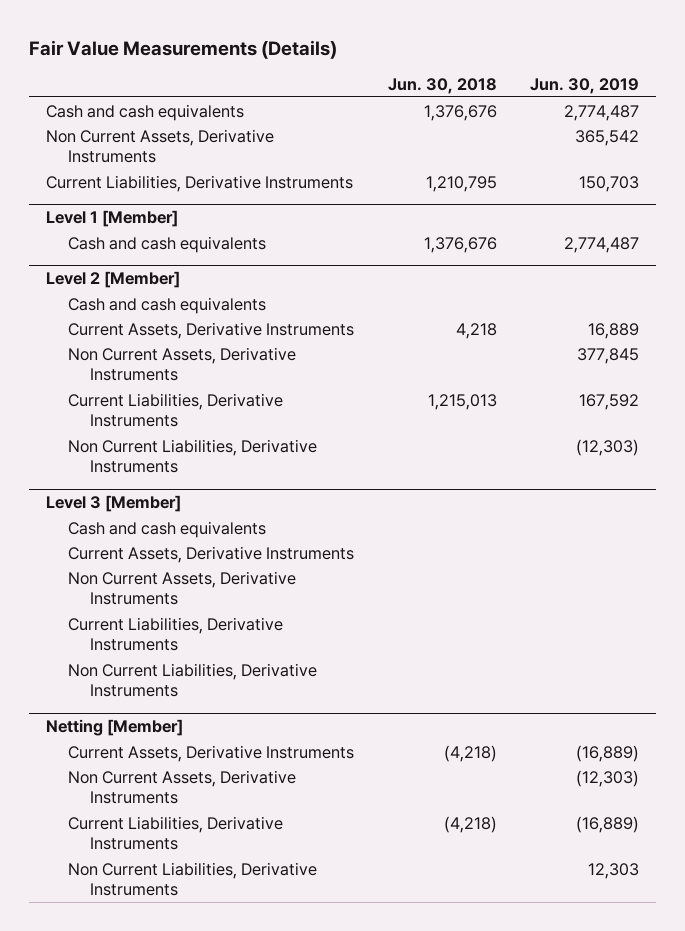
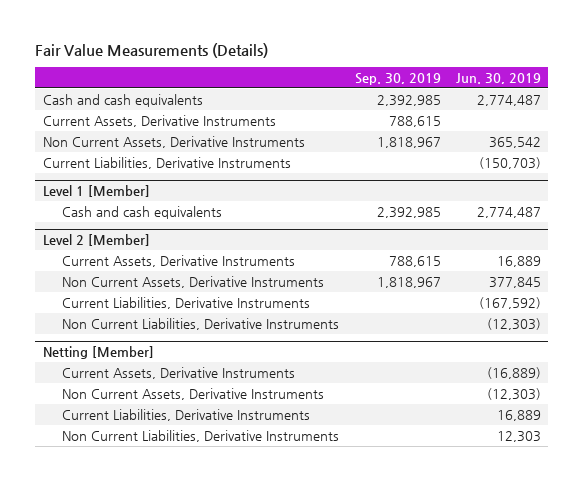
- | Jun. 30, 2018 | Jun. 30, 2019
+ | Sep. 30, 2019 | Jun. 30, 2019
+ Current Assets, Derivative Instruments | 788,615 |
- Current Liabilities, Derivative Instruments | 1,210,795 | 150,703
+ Current Liabilities, Derivative Instruments | | (150,703)
@ Level 2 [Member]
- Cash and cash equivalents
- Current Liabilities, Derivative Instruments | 1,215,013 | 167,592
+ Current Liabilities, Derivative Instruments | | (167,592)
- Level 3 [Member]
- Cash and cash equivalents
- Current Assets, Derivative Instruments
- Non Current Assets, Derivative Instruments
- Current Liabilities, Derivative Instruments
- Non Current Liabilities, Derivative Instruments
@ Netting [Member]
- Current Liabilities, Derivative Instruments | (4,218) | (16,889)
+ Current Liabilities, Derivative Instruments | | 16,889

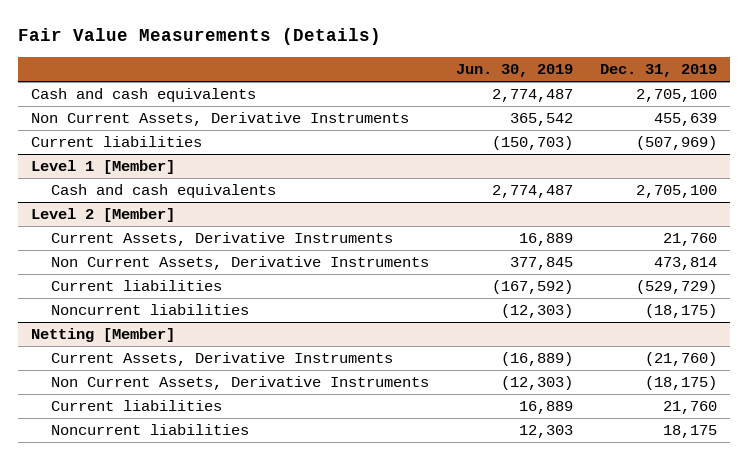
- | Sep. 30, 2019 | Jun. 30, 2019
+ | Jun. 30, 2019 | Dec. 31, 2019
- Current Assets, Derivative Instruments | 788,615 |
- Current Liabilities, Derivative Instruments | | (150,703)
+ Current liabilities | (150,703) | (507,969)
@ Level 2 [Member]
- Current Liabilities, Derivative Instruments | | (167,592)
- Non Current Liabilities, Derivative Instruments | | (12,303)
+ Current liabilities | (167,592) | (529,729)
+ Noncurrent liabilities | (12,303) | (18,175)
@ Netting [Member]
- Current Liabilities, Derivative Instruments | | 16,889
- Non Current Liabilities, Derivative Instruments | | 12,303
+ Current liabilities | 16,889 | 21,760
+ Noncurrent liabilities | 12,303 | 18,175

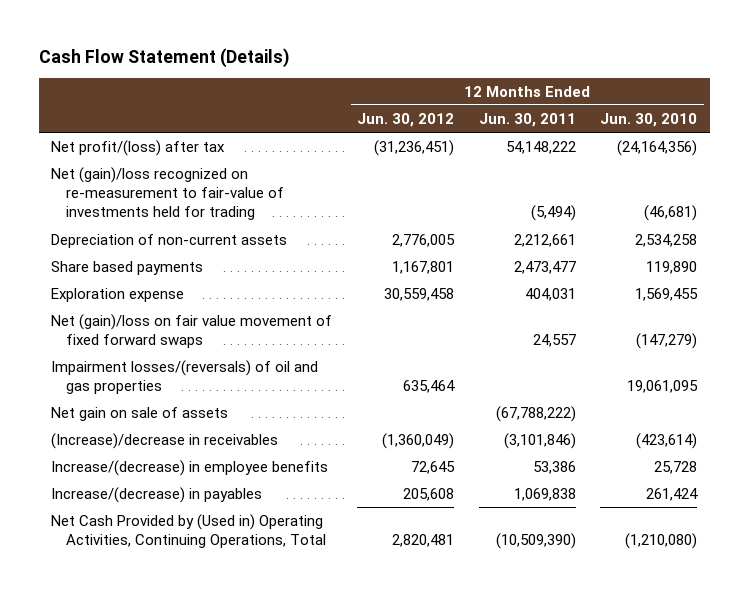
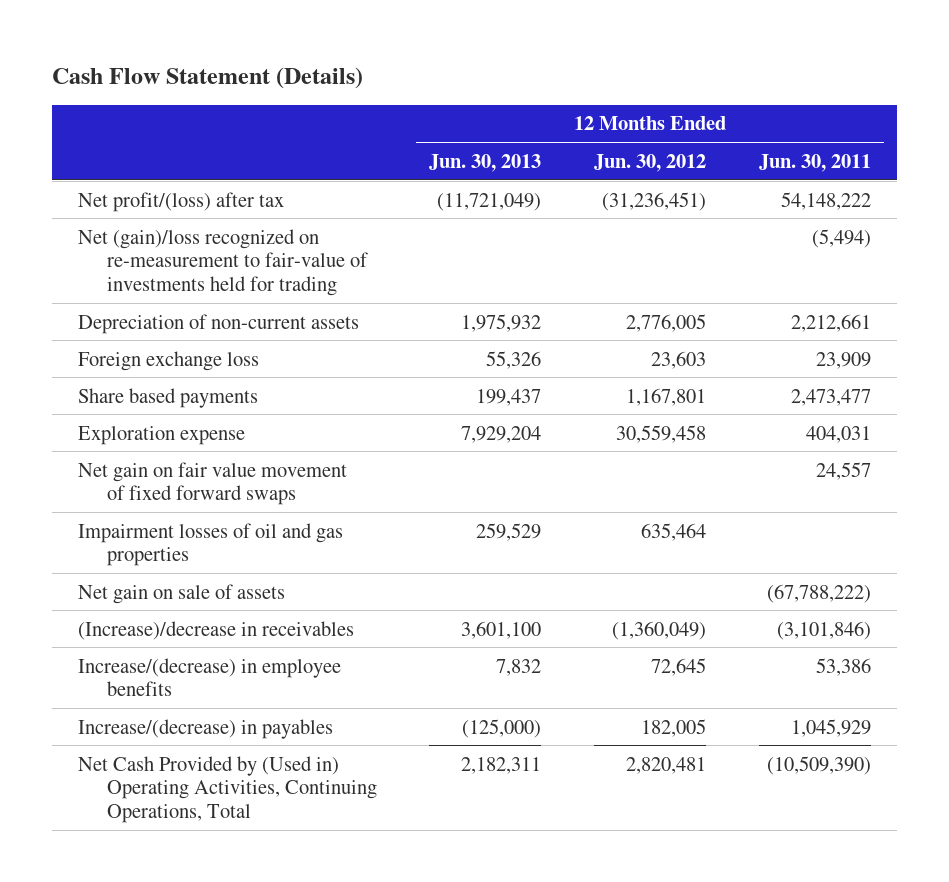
- | 12 Months Ended Jun. 30, 2012 | 12 Months Ended Jun. 30, 2011 | 12 Months Ended Jun. 30, 2010
+ | 12 Months Ended Jun. 30, 2013 | 12 Months Ended Jun. 30, 2012 | 12 Months Ended Jun. 30, 2011
+ Foreign exchange loss | 55,326 | 23,603 | 23,909
- Net (gain)/loss on fair value movement of fixed forward swaps | | 24,557 | (147,279)
- Impairment losses/(reversals) of oil and gas properties | 635,464 | | 19,061,095
+ Net gain on fair value movement of fixed forward swaps | | | 24,557
+ Impairment losses of oil and gas properties | 259,529 | 635,464 |
- Increase/(decrease) in payables | 205,608 | 1,069,838 | 261,424
+ Increase/(decrease) in payables | (125,000) | 182,005 | 1,045,929

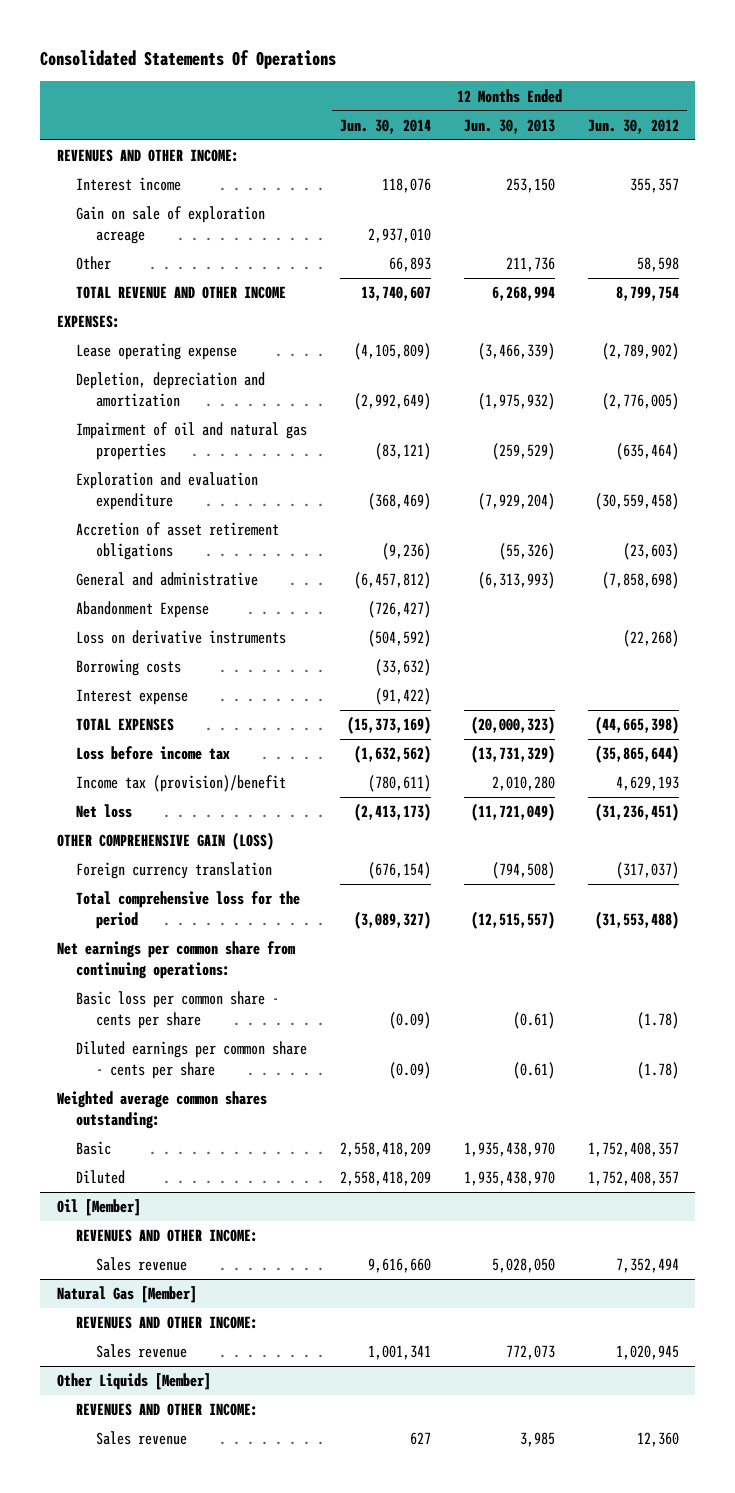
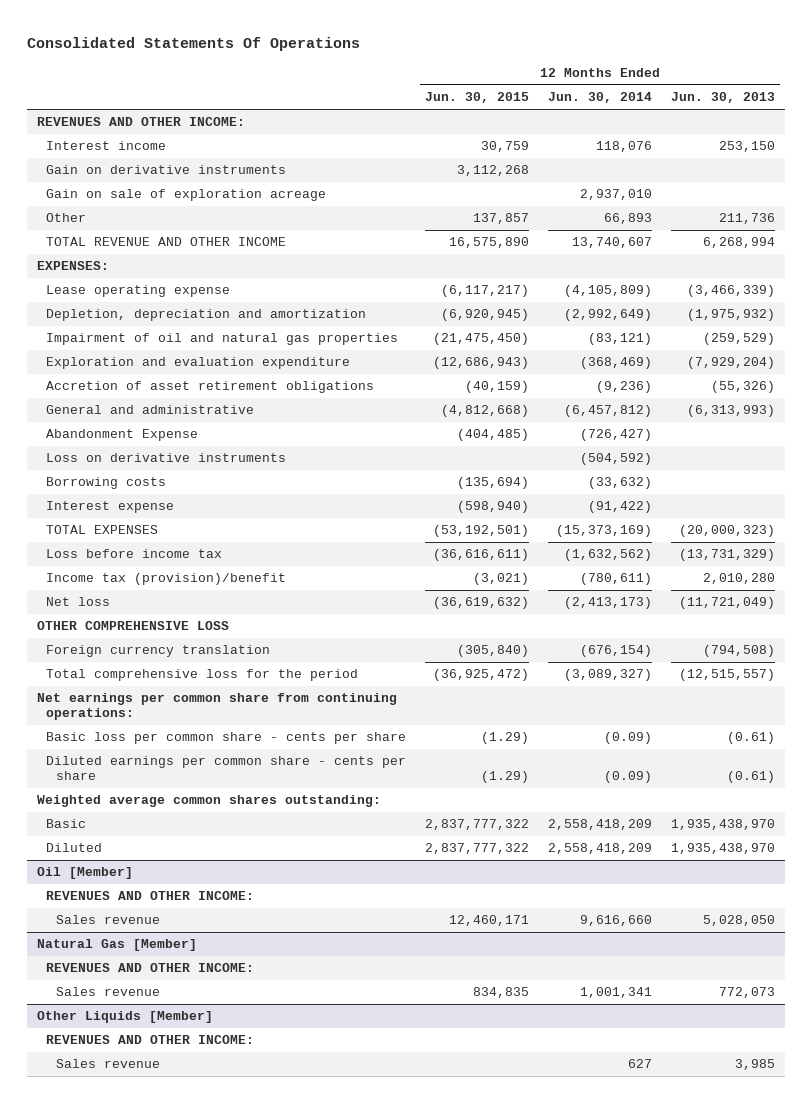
- | 12 Months Ended Jun. 30, 2014 | 12 Months Ended Jun. 30, 2013 | 12 Months Ended Jun. 30, 2012
+ | 12 Months Ended Jun. 30, 2015 | 12 Months Ended Jun. 30, 2014 | 12 Months Ended Jun. 30, 2013
+ Gain on derivative instruments | 3,112,268 | |
- OTHER COMPREHENSIVE GAIN (LOSS)
+ OTHER COMPREHENSIVE LOSS

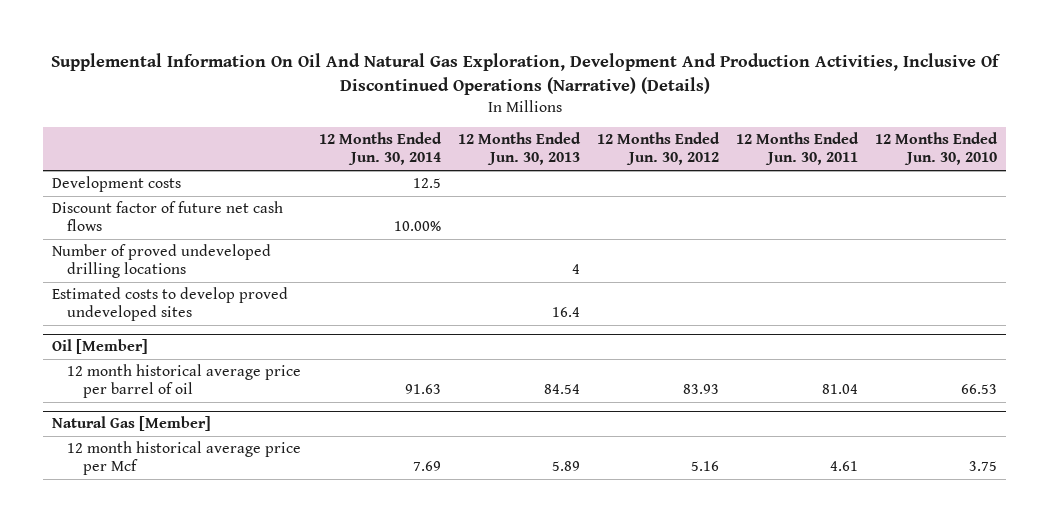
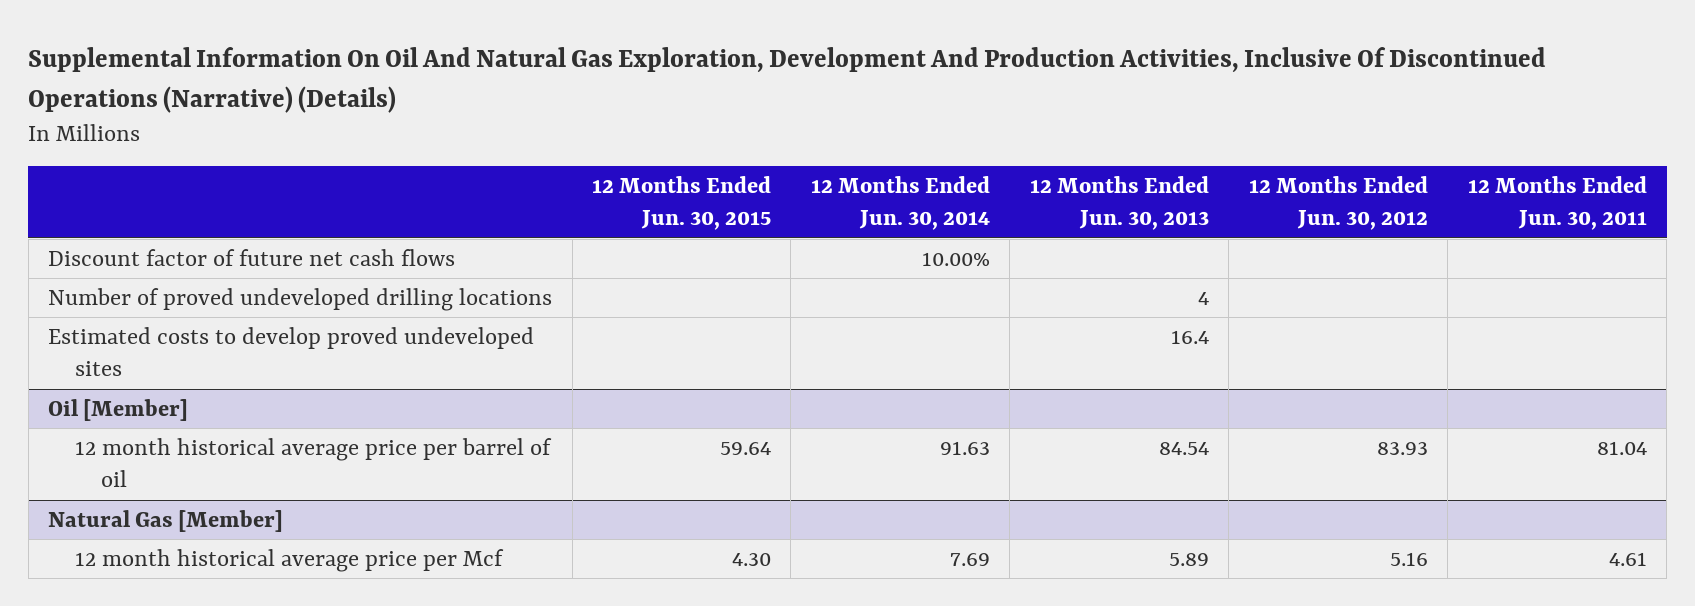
- | 12 Months Ended Jun. 30, 2014 | 12 Months Ended Jun. 30, 2013 | 12 Months Ended Jun. 30, 2012 | 12 Months Ended Jun. 30, 2011 | 12 Months Ended Jun. 30, 2010
+ | 12 Months Ended Jun. 30, 2015 | 12 Months Ended Jun. 30, 2014 | 12 Months Ended Jun. 30, 2013 | 12 Months Ended Jun. 30, 2012 | 12 Months Ended Jun. 30, 2011
- Development costs | 12.5 | | | |

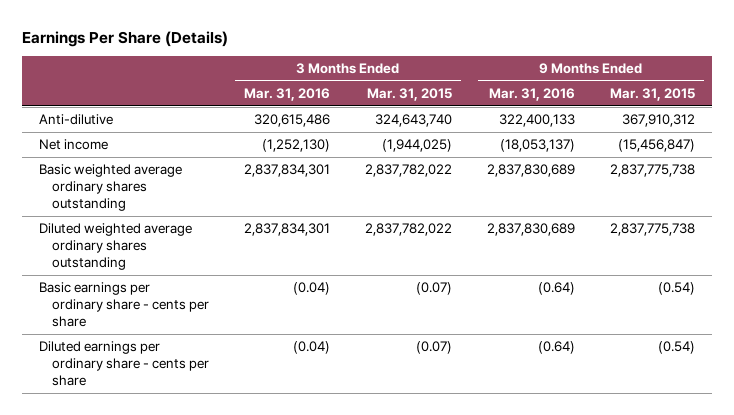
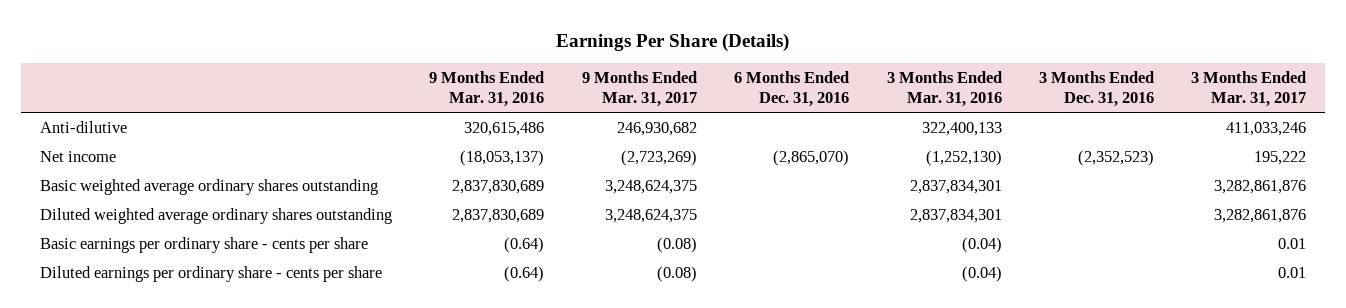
- | 3 Months Ended Mar. 31, 2016 | 3 Months Ended Mar. 31, 2015 | 9 Months Ended Mar. 31, 2016 | 9 Months Ended Mar. 31, 2015
+ | 9 Months Ended Mar. 31, 2016 | 9 Months Ended Mar. 31, 2017 | 6 Months Ended Dec. 31, 2016 | 3 Months Ended Mar. 31, 2016 | 3 Months Ended Dec. 31, 2016 | 3 Months Ended Mar. 31, 2017
- Anti-dilutive | 320,615,486 | 324,643,740 | 322,400,133 | 367,910,312
+ Anti-dilutive | 320,615,486 | 246,930,682 | | 322,400,133 | | 411,033,246

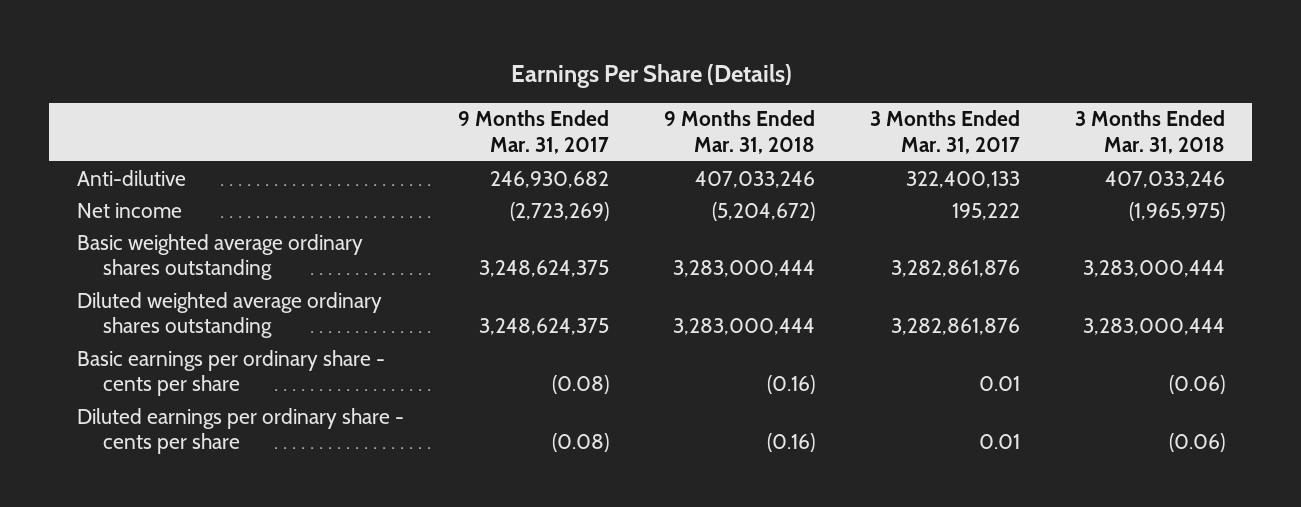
- | 9 Months Ended Mar. 31, 2016 | 9 Months Ended Mar. 31, 2017 | 6 Months Ended Dec. 31, 2016 | 3 Months Ended Mar. 31, 2016 | 3 Months Ended Dec. 31, 2016 | 3 Months Ended Mar. 31, 2017
+ | 9 Months Ended Mar. 31, 2017 | 9 Months Ended Mar. 31, 2018 | 3 Months Ended Mar. 31, 2017 | 3 Months Ended Mar. 31, 2018
- Anti-dilutive | 320,615,486 | 246,930,682 | | 322,400,133 | | 411,033,246
+ Anti-dilutive | 246,930,682 | 407,033,246 | 322,400,133 | 407,033,246

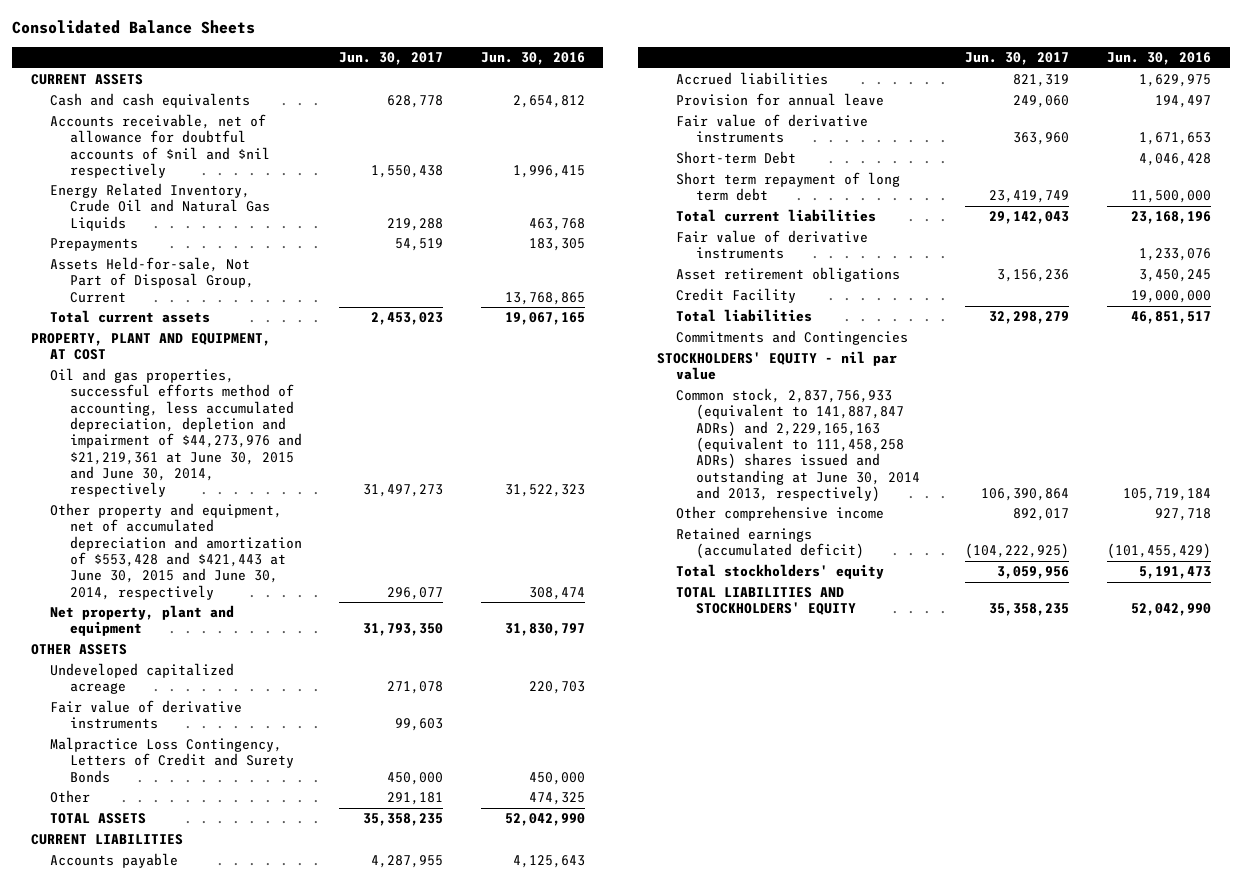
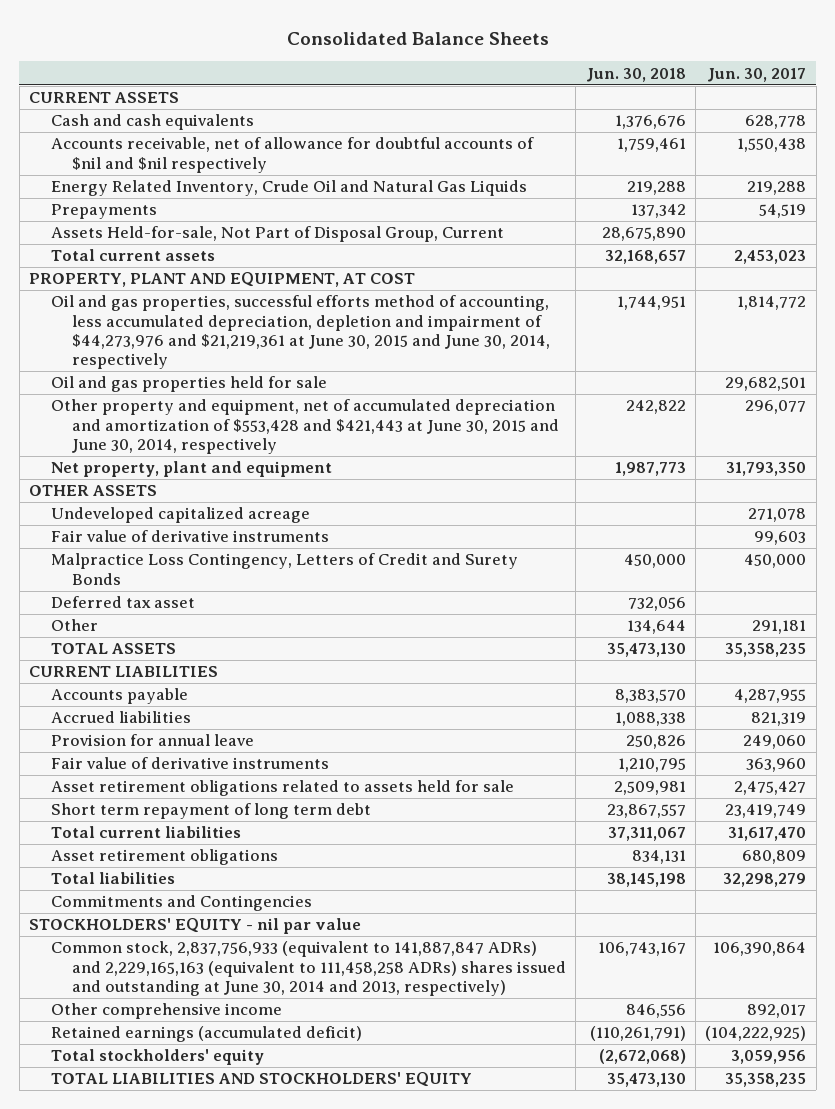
- | Jun. 30, 2017 | Jun. 30, 2016
+ | Jun. 30, 2018 | Jun. 30, 2017
- Oil and gas properties, successful efforts method of accounting, less accumulated depreciation, depletion and impairment of $44,273,976 and $21,219,361 at June 30, 2015 and June 30, 2014, respectively | 31,497,273 | 31,522,323
+ Oil and gas properties, successful efforts method of accounting, less accumulated depreciation, depletion and impairment of $44,273,976 and $21,219,361 at June 30, 2015 and June 30, 2014, respectively | 1,744,951 | 1,814,772
+ Oil and gas properties held for sale | | 29,682,501
+ Deferred tax asset | 732,056 |
- Short-term Debt | | 4,046,428
+ Asset retirement obligations related to assets held for sale | 2,509,981 | 2,475,427
- Total current liabilities | 29,142,043 | 23,168,196
- Fair value of derivative instruments | | 1,233,076
- Asset retirement obligations | 3,156,236 | 3,450,245
- Credit Facility | | 19,000,000
+ Total current liabilities | 37,311,067 | 31,617,470
+ Asset retirement obligations | 834,131 | 680,809

